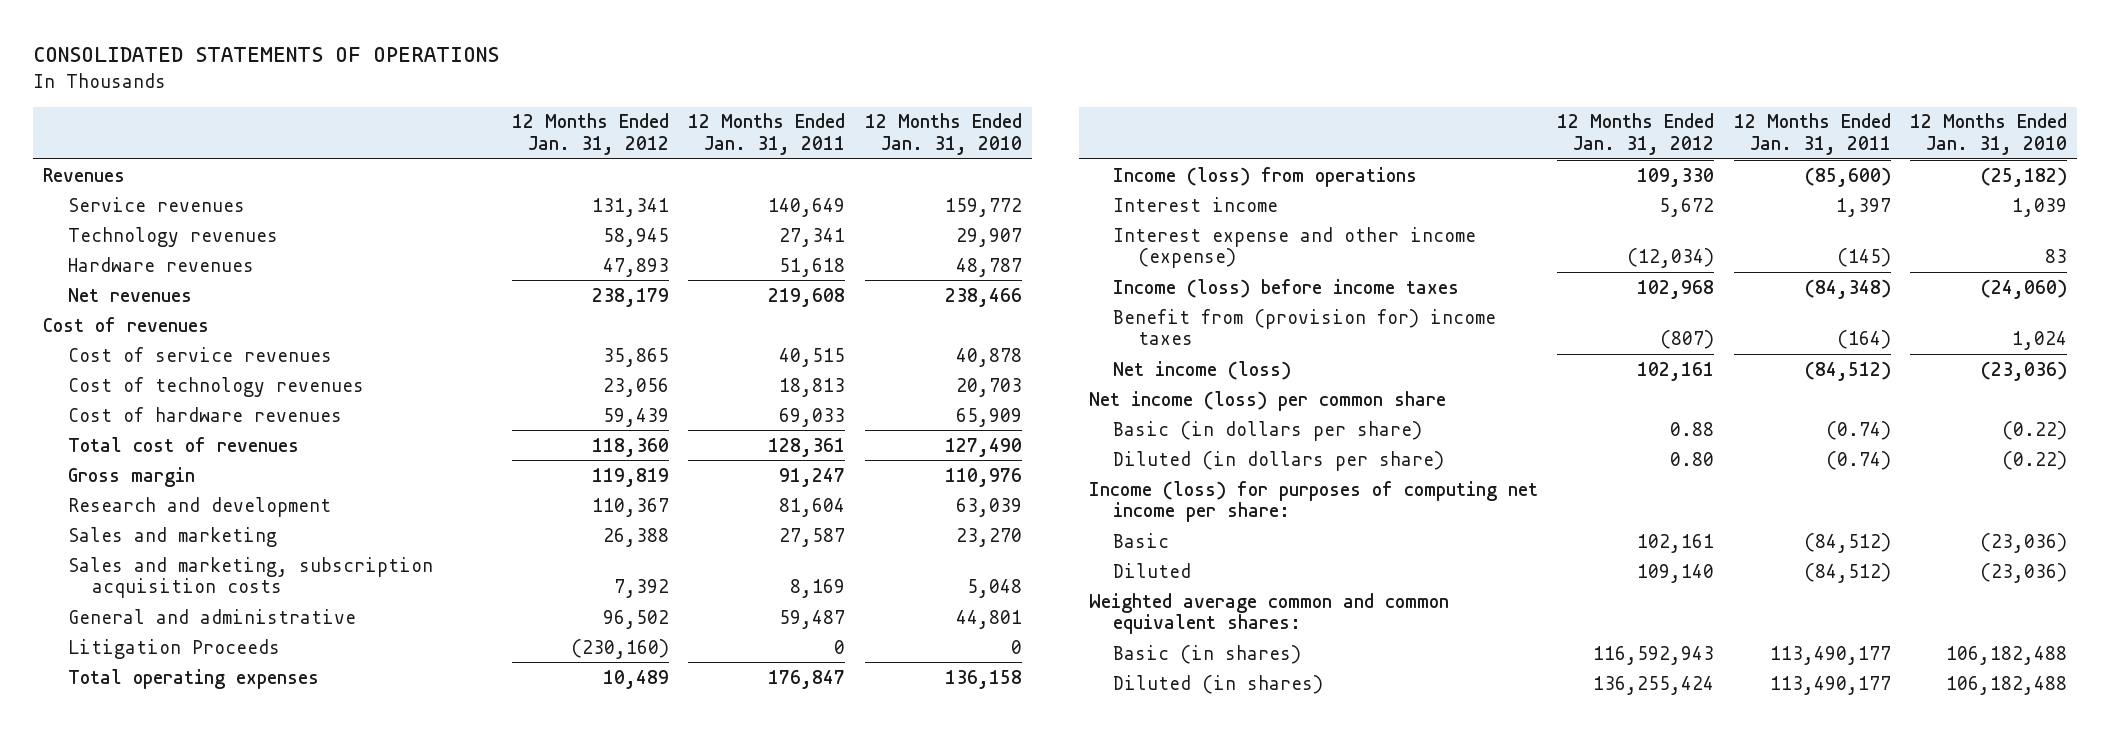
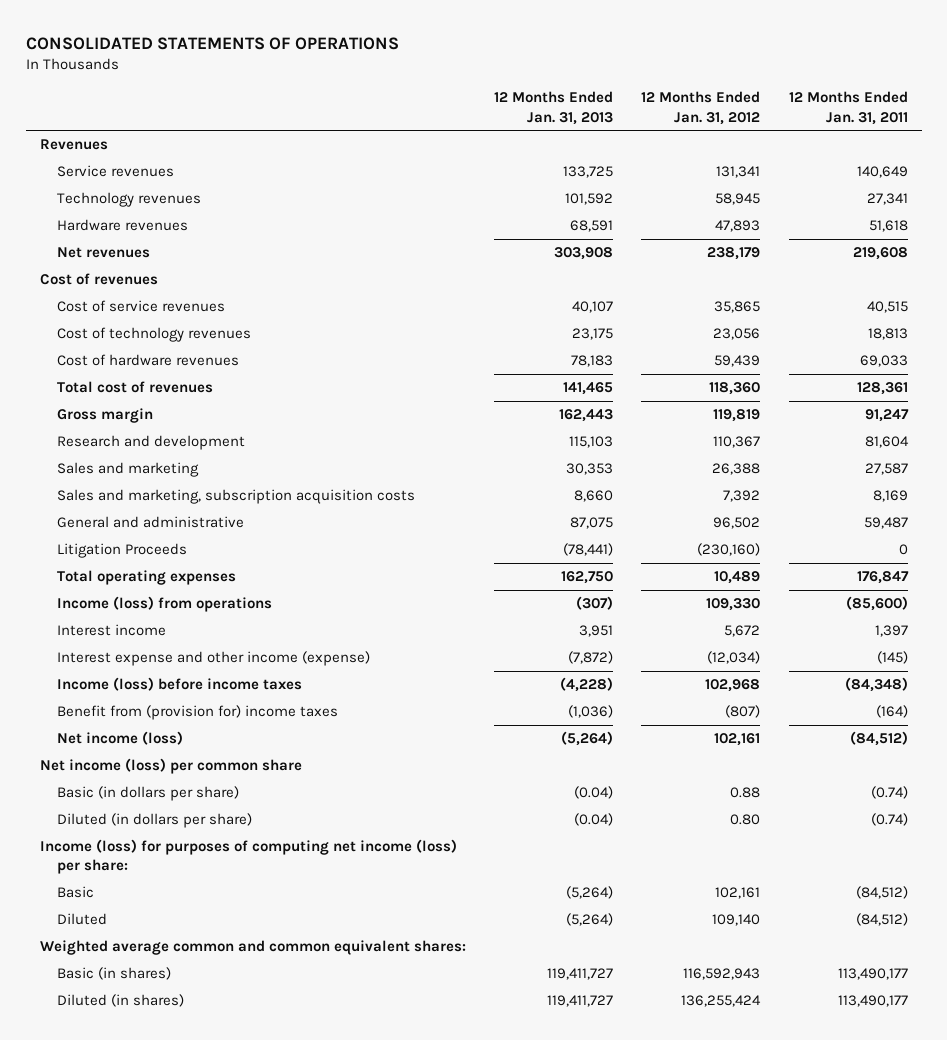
- | 12 Months Ended Jan. 31, 2012 | 12 Months Ended Jan. 31, 2011 | 12 Months Ended Jan. 31, 2010
+ | 12 Months Ended Jan. 31, 2013 | 12 Months Ended Jan. 31, 2012 | 12 Months Ended Jan. 31, 2011
- Income (loss) for purposes of computing net income per share:
+ Income (loss) for purposes of computing net income (loss) per share:

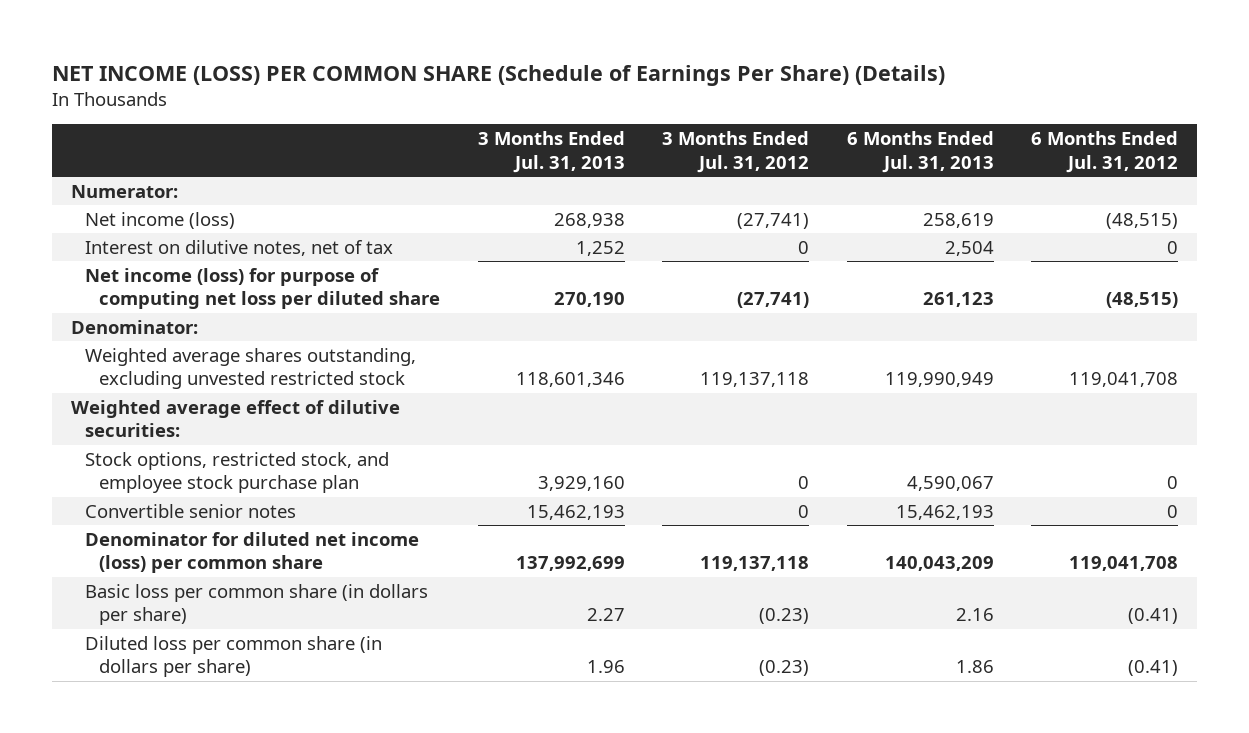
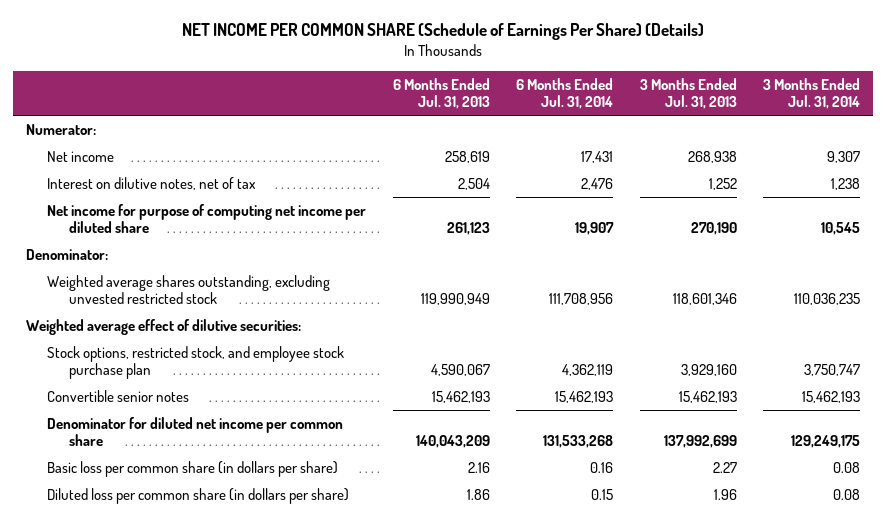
- NET INCOME (LOSS) PER COMMON SHARE (Schedule of Earnings Per Share) (Details)
+ NET INCOME PER COMMON SHARE (Schedule of Earnings Per Share) (Details)
- | 3 Months Ended Jul. 31, 2013 | 3 Months Ended Jul. 31, 2012 | 6 Months Ended Jul. 31, 2013 | 6 Months Ended Jul. 31, 2012
+ | 6 Months Ended Jul. 31, 2013 | 6 Months Ended Jul. 31, 2014 | 3 Months Ended Jul. 31, 2013 | 3 Months Ended Jul. 31, 2014
- Net income (loss) | 268,938 | (27,741) | 258,619 | (48,515)
+ Net income | 258,619 | 17,431 | 268,938 | 9,307
- Net income (loss) for purpose of computing net loss per diluted share | 270,190 | (27,741) | 261,123 | (48,515)
+ Net income for purpose of computing net income per diluted share | 261,123 | 19,907 | 270,190 | 10,545
- Denominator for diluted net income (loss) per common share | 137,992,699 | 119,137,118 | 140,043,209 | 119,041,708
+ Denominator for diluted net income per common share | 140,043,209 | 131,533,268 | 137,992,699 | 129,249,175

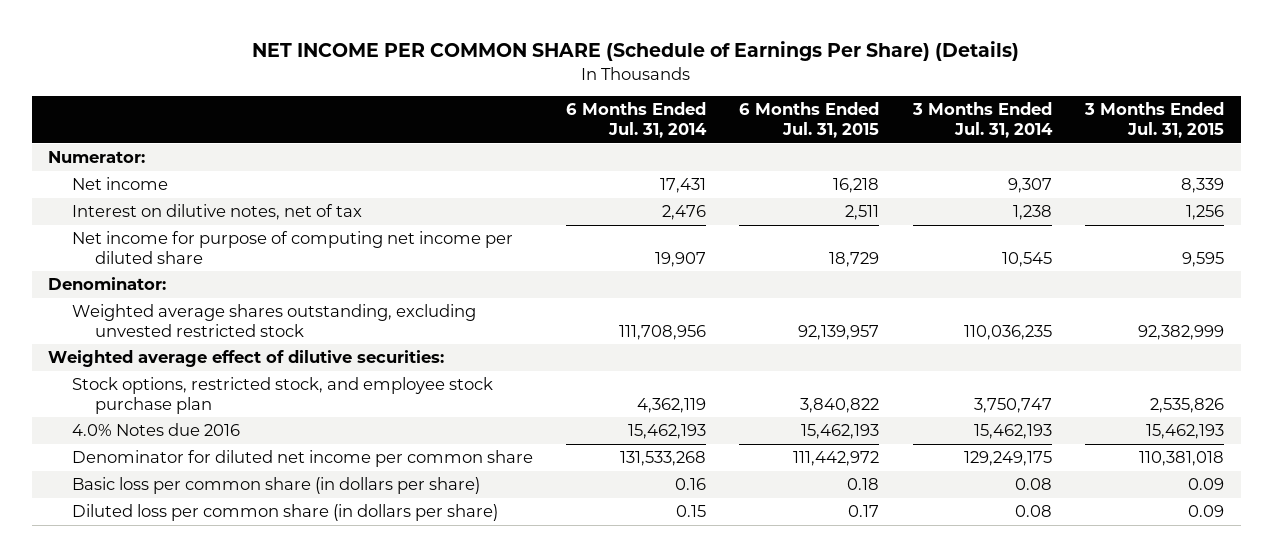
- | 6 Months Ended Jul. 31, 2013 | 6 Months Ended Jul. 31, 2014 | 3 Months Ended Jul. 31, 2013 | 3 Months Ended Jul. 31, 2014
+ | 6 Months Ended Jul. 31, 2014 | 6 Months Ended Jul. 31, 2015 | 3 Months Ended Jul. 31, 2014 | 3 Months Ended Jul. 31, 2015
- Convertible senior notes | 15,462,193 | 15,462,193 | 15,462,193 | 15,462,193
+ 4.0% Notes due 2016 | 15,462,193 | 15,462,193 | 15,462,193 | 15,462,193

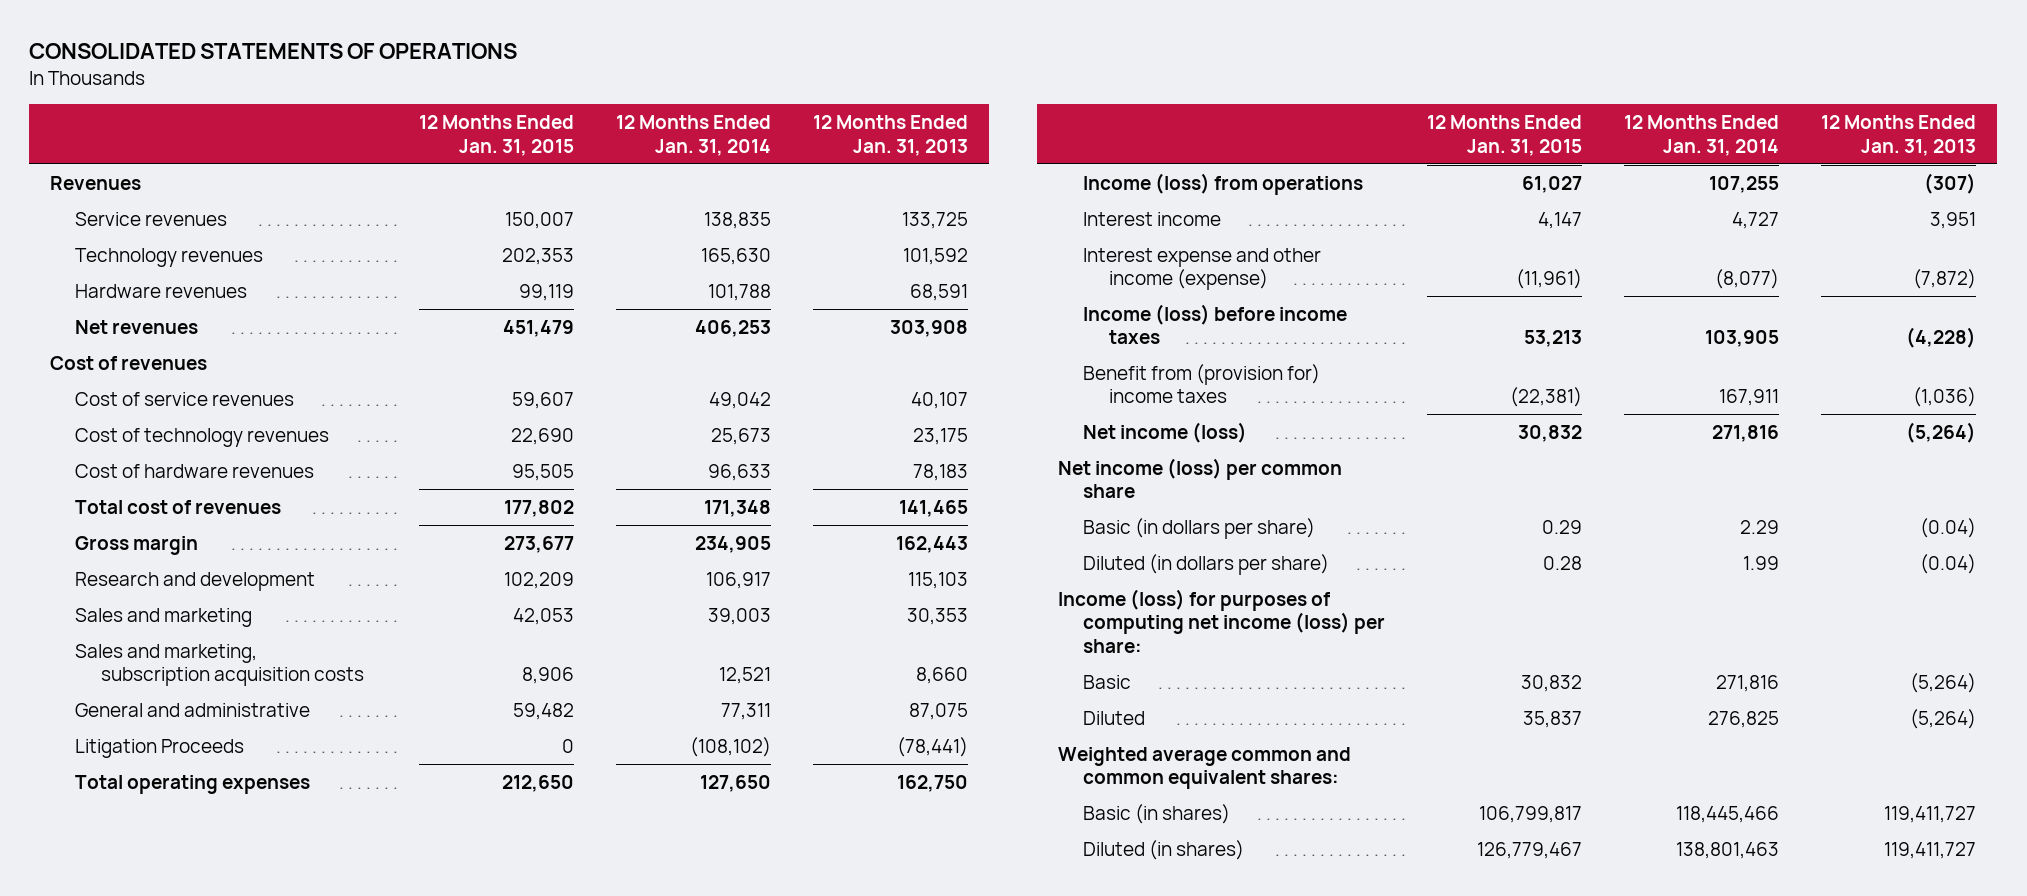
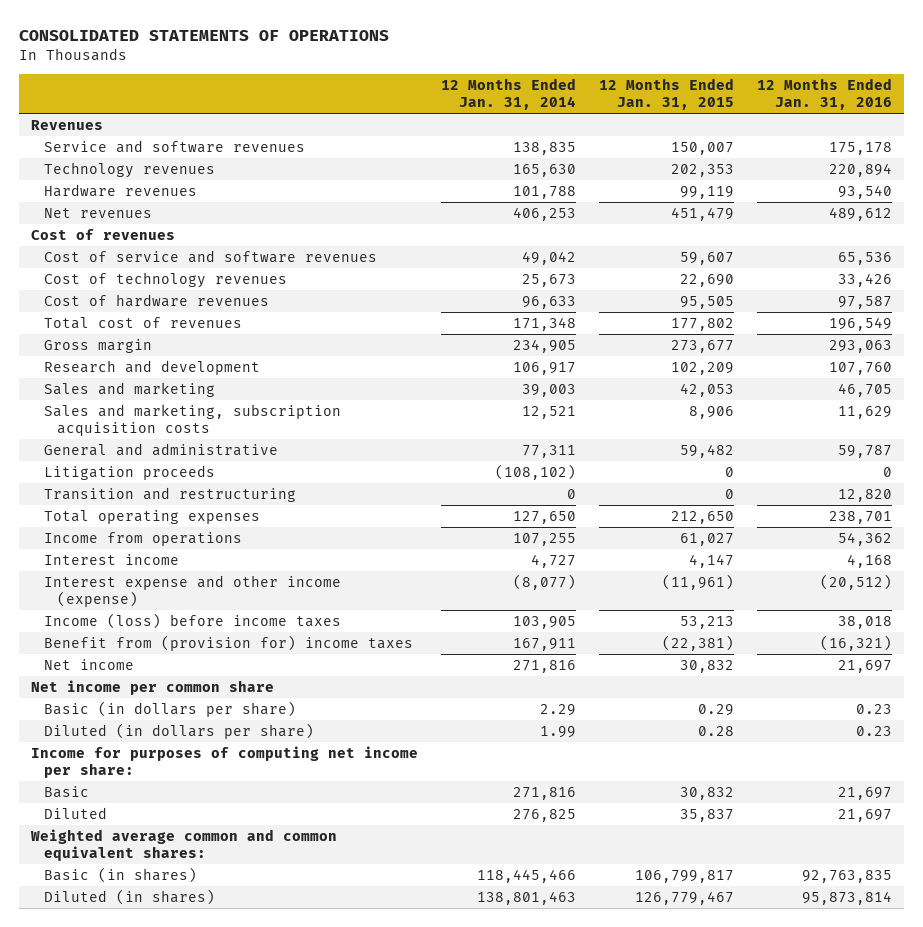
- | 12 Months Ended Jan. 31, 2015 | 12 Months Ended Jan. 31, 2014 | 12 Months Ended Jan. 31, 2013
+ | 12 Months Ended Jan. 31, 2014 | 12 Months Ended Jan. 31, 2015 | 12 Months Ended Jan. 31, 2016
- Service revenues | 150,007 | 138,835 | 133,725
+ Service and software revenues | 138,835 | 150,007 | 175,178
- Cost of service revenues | 59,607 | 49,042 | 40,107
+ Cost of service and software revenues | 49,042 | 59,607 | 65,536
- Litigation Proceeds | 0 | (108,102) | (78,441)
+ Litigation proceeds | (108,102) | 0 | 0
+ Transition and restructuring | 0 | 0 | 12,820
- Income (loss) from operations | 61,027 | 107,255 | (307)
+ Income from operations | 107,255 | 61,027 | 54,362
- Net income (loss) | 30,832 | 271,816 | (5,264)
- Net income (loss) per common share
+ Net income | 271,816 | 30,832 | 21,697
+ Net income per common share
- Income (loss) for purposes of computing net income (loss) per share:
+ Income for purposes of computing net income per share:

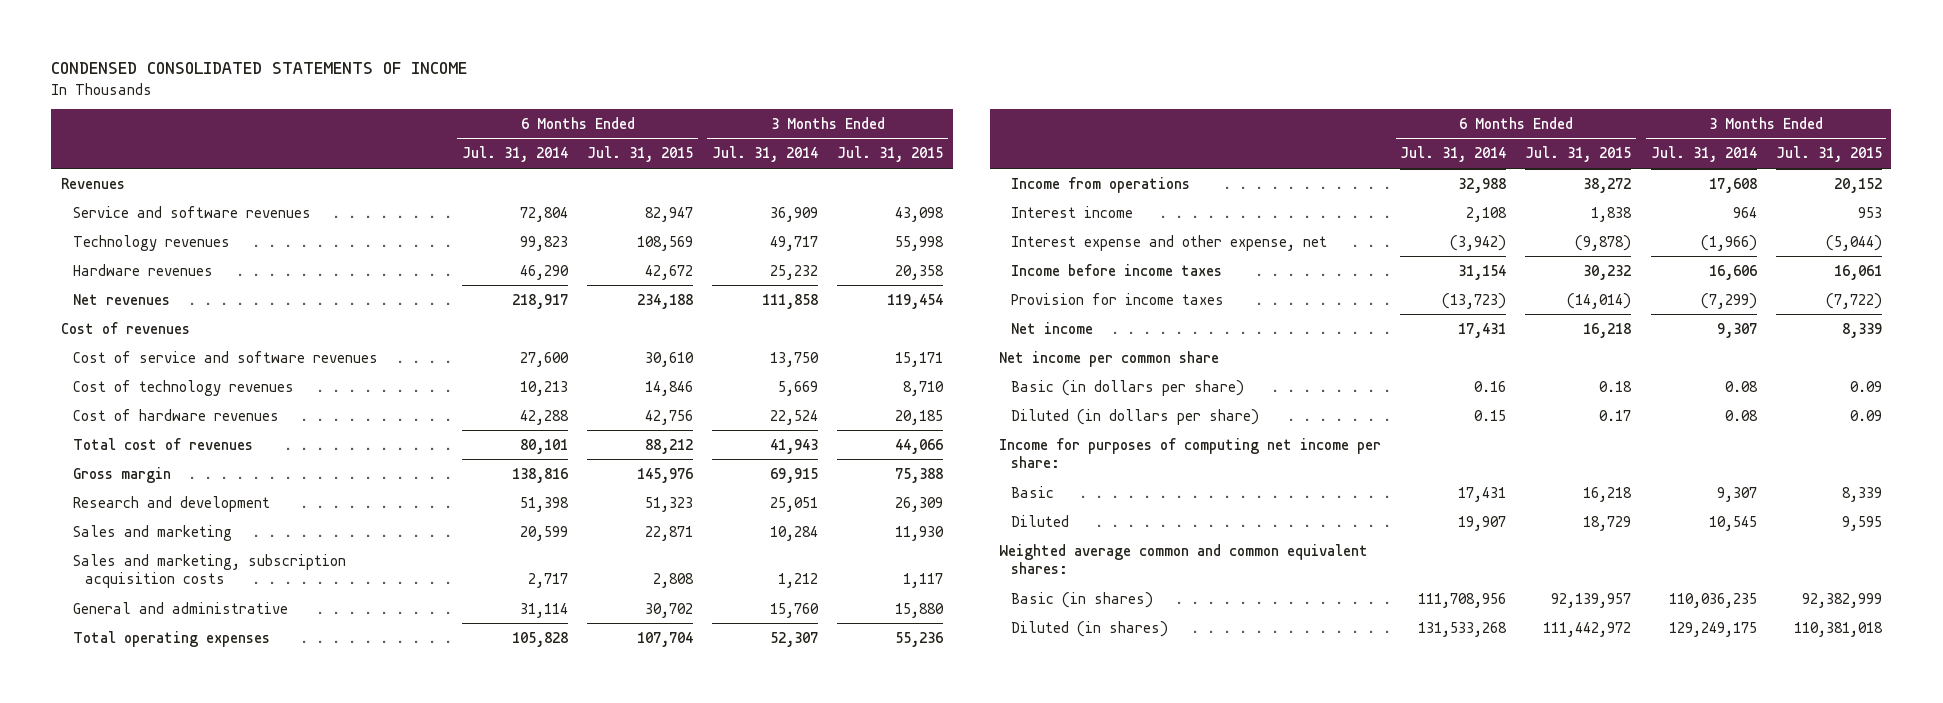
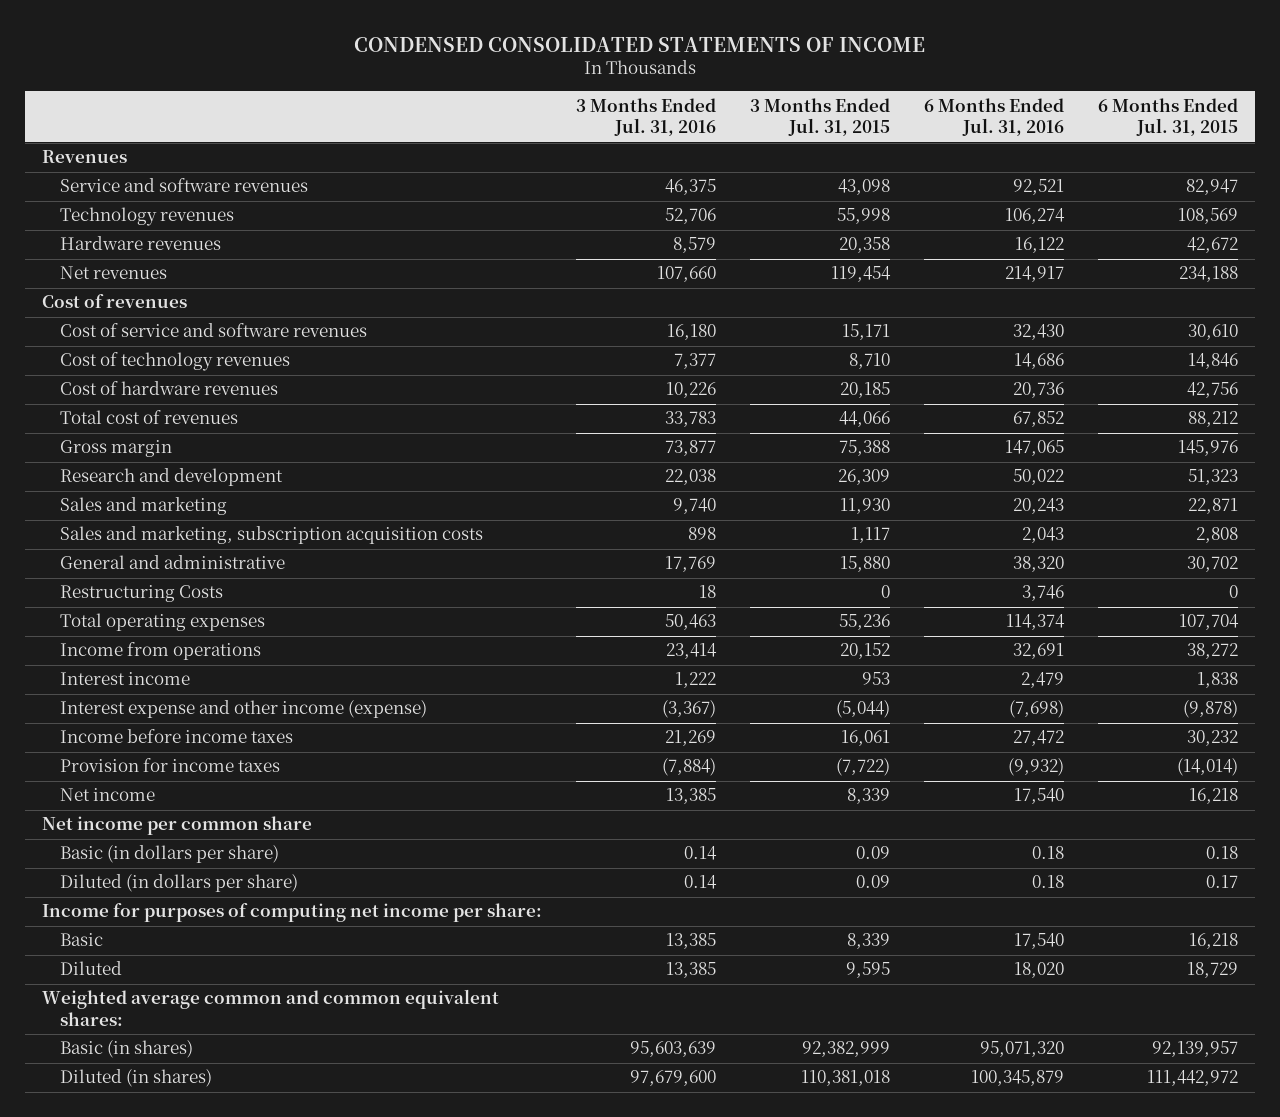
- | 6 Months Ended Jul. 31, 2014 | 6 Months Ended Jul. 31, 2015 | 3 Months Ended Jul. 31, 2014 | 3 Months Ended Jul. 31, 2015
+ | 3 Months Ended Jul. 31, 2016 | 3 Months Ended Jul. 31, 2015 | 6 Months Ended Jul. 31, 2016 | 6 Months Ended Jul. 31, 2015
+ Restructuring Costs | 18 | 0 | 3,746 | 0
- Interest expense and other expense, net | (3,942) | (9,878) | (1,966) | (5,044)
+ Interest expense and other income (expense) | (3,367) | (5,044) | (7,698) | (9,878)

